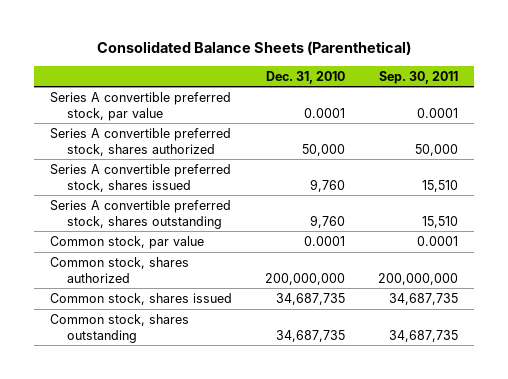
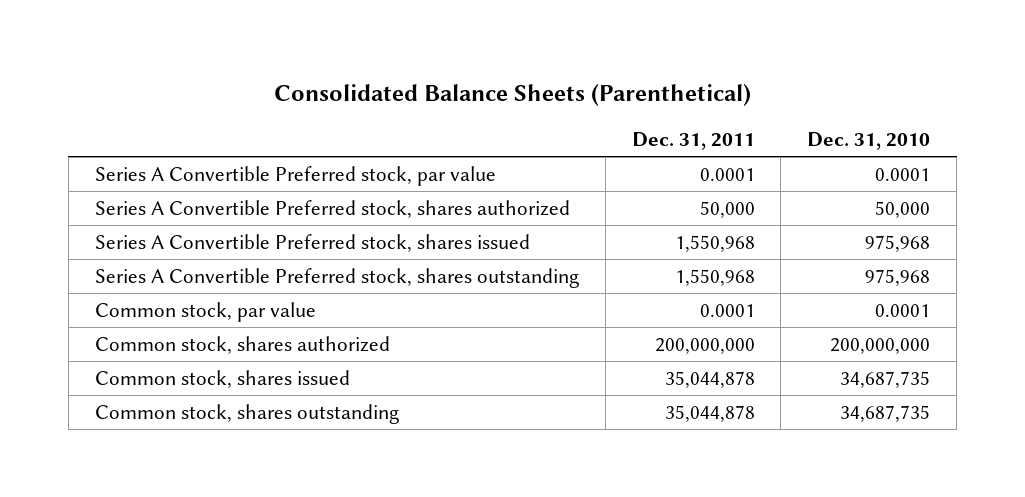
- | Dec. 31, 2010 | Sep. 30, 2011
+ | Dec. 31, 2011 | Dec. 31, 2010
- Series A convertible preferred stock, par value | 0.0001 | 0.0001
- Series A convertible preferred stock, shares authorized | 50,000 | 50,000
- Series A convertible preferred stock, shares issued | 9,760 | 15,510
- Series A convertible preferred stock, shares outstanding | 9,760 | 15,510
+ Series A Convertible Preferred stock, par value | 0.0001 | 0.0001
+ Series A Convertible Preferred stock, shares authorized | 50,000 | 50,000
+ Series A Convertible Preferred stock, shares issued | 1,550,968 | 975,968
+ Series A Convertible Preferred stock, shares outstanding | 1,550,968 | 975,968

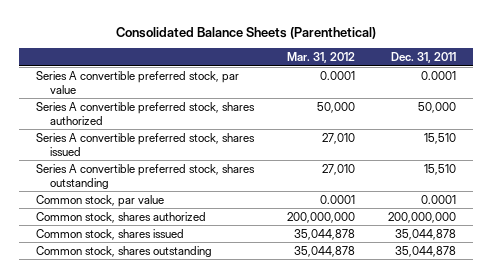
- | Dec. 31, 2011 | Dec. 31, 2010
+ | Mar. 31, 2012 | Dec. 31, 2011
- Series A Convertible Preferred stock, par value | 0.0001 | 0.0001
- Series A Convertible Preferred stock, shares authorized | 50,000 | 50,000
- Series A Convertible Preferred stock, shares issued | 1,550,968 | 975,968
- Series A Convertible Preferred stock, shares outstanding | 1,550,968 | 975,968
+ Series A convertible preferred stock, par value | 0.0001 | 0.0001
+ Series A convertible preferred stock, shares authorized | 50,000 | 50,000
+ Series A convertible preferred stock, shares issued | 27,010 | 15,510
+ Series A convertible preferred stock, shares outstanding | 27,010 | 15,510

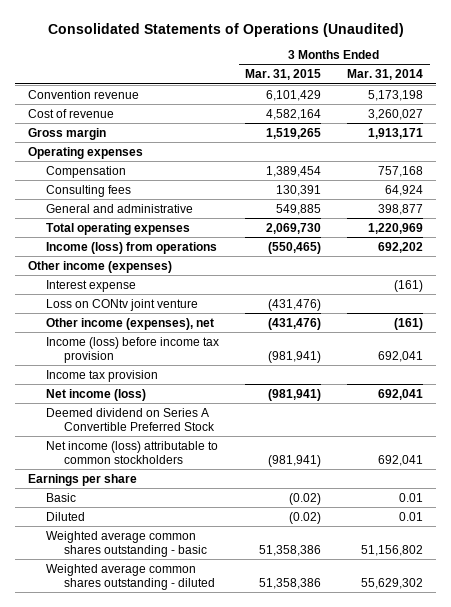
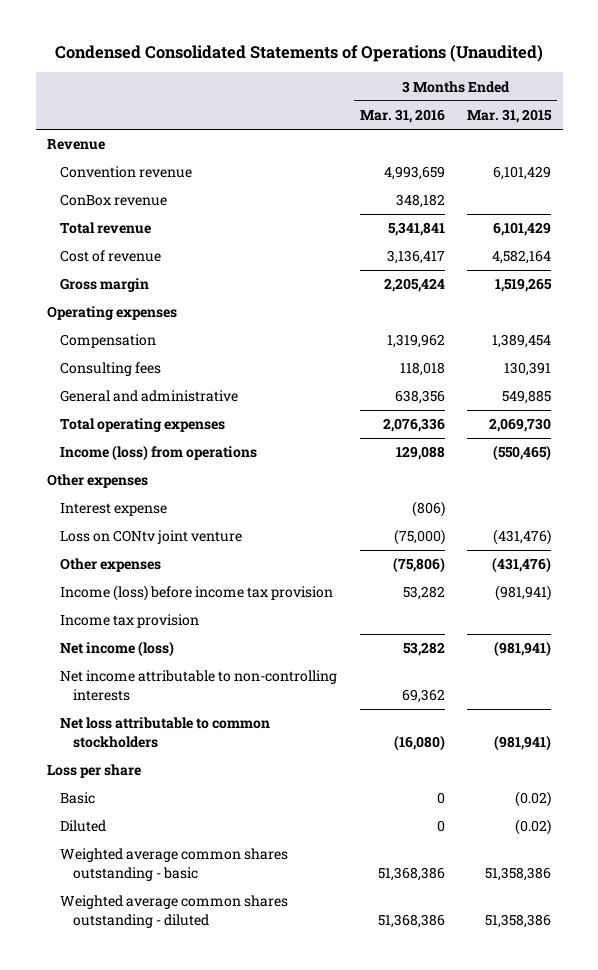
- Consolidated Statements of Operations (Unaudited)
+ Condensed Consolidated Statements of Operations (Unaudited)
- | 3 Months Ended Mar. 31, 2015 | 3 Months Ended Mar. 31, 2014
+ | 3 Months Ended Mar. 31, 2016 | 3 Months Ended Mar. 31, 2015
+ Revenue
+ ConBox revenue | 348,182 |
+ Total revenue | 5,341,841 | 6,101,429
- Other income (expenses)
+ Other expenses
- Other income (expenses), net | (431,476) | (161)
+ Other expenses | (75,806) | (431,476)
- Deemed dividend on Series A Convertible Preferred Stock
- Net income (loss) attributable to common stockholders | (981,941) | 692,041
- Earnings per share
+ Net income attributable to non-controlling interests | 69,362 |
+ Net loss attributable to common stockholders | (16,080) | (981,941)
+ Loss per share

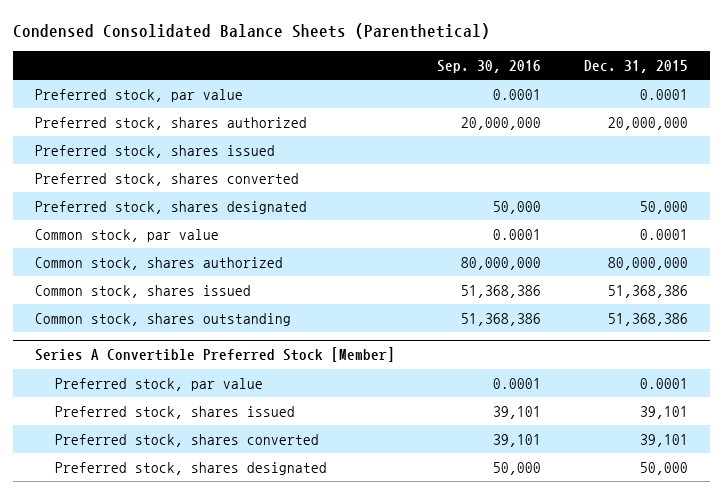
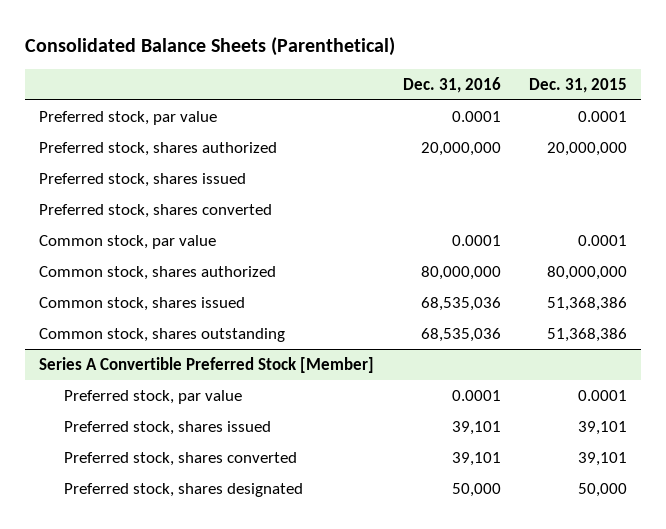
- Condensed Consolidated Balance Sheets (Parenthetical)
+ Consolidated Balance Sheets (Parenthetical)
- | Sep. 30, 2016 | Dec. 31, 2015
+ | Dec. 31, 2016 | Dec. 31, 2015
- Preferred stock, shares designated | 50,000 | 50,000

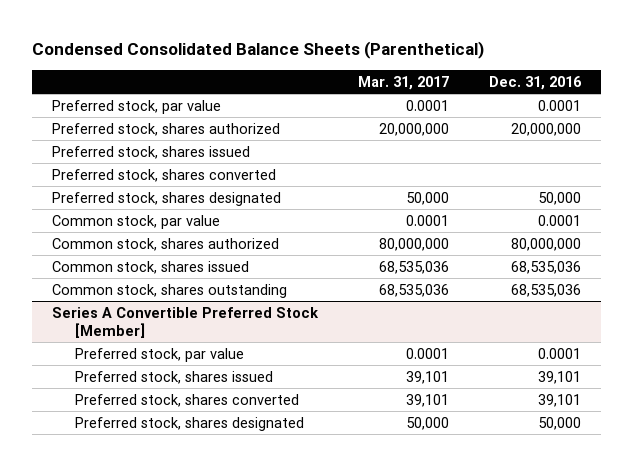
- Consolidated Balance Sheets (Parenthetical)
+ Condensed Consolidated Balance Sheets (Parenthetical)
- | Dec. 31, 2016 | Dec. 31, 2015
+ | Mar. 31, 2017 | Dec. 31, 2016
+ Preferred stock, shares designated | 50,000 | 50,000

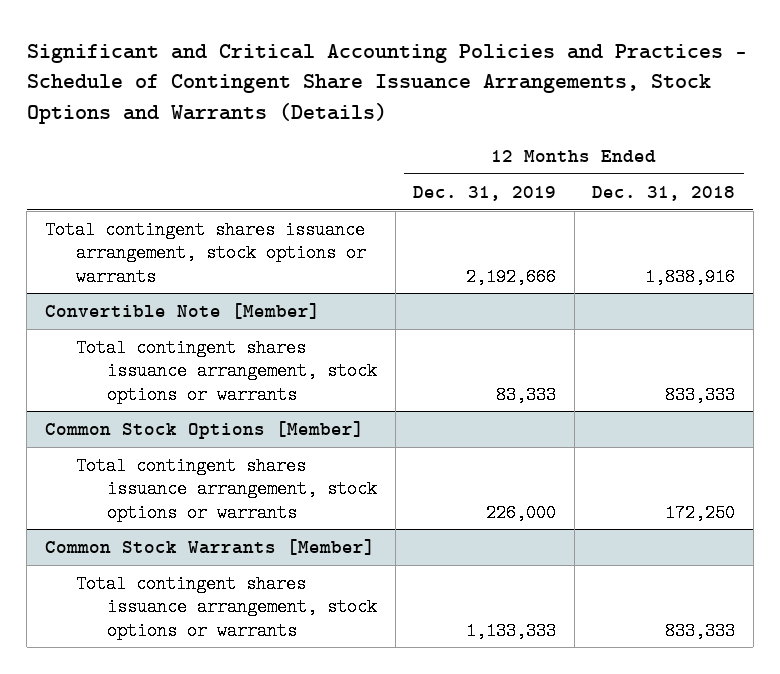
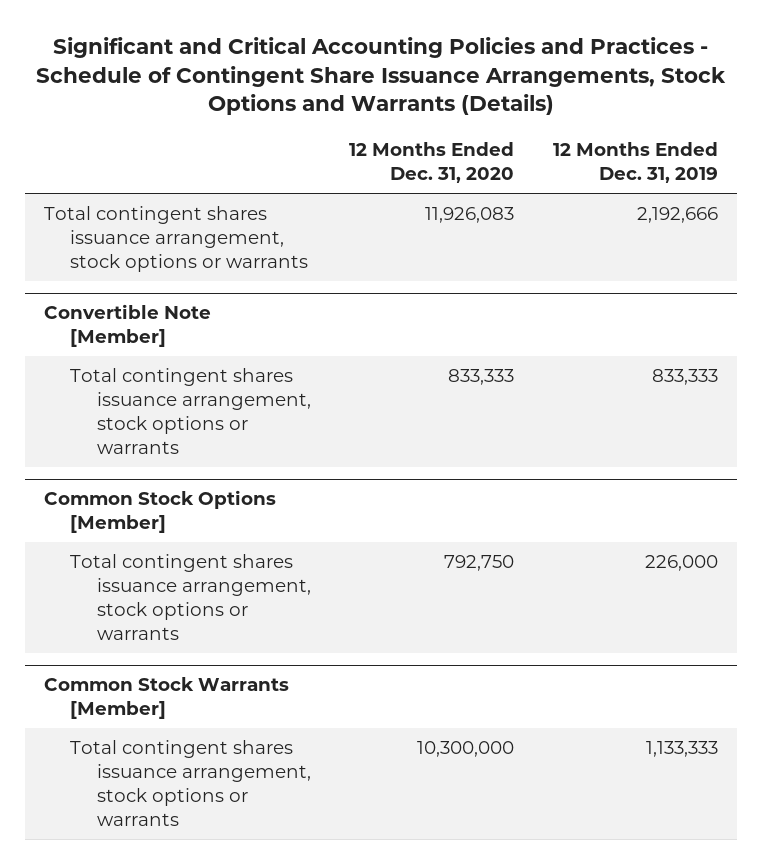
- | 12 Months Ended Dec. 31, 2019 | 12 Months Ended Dec. 31, 2018
+ | 12 Months Ended Dec. 31, 2020 | 12 Months Ended Dec. 31, 2019
@ Convertible Note [Member]
- Total contingent shares issuance arrangement, stock options or warrants | 83,333 | 833,333
+ Total contingent shares issuance arrangement, stock options or warrants | 833,333 | 833,333

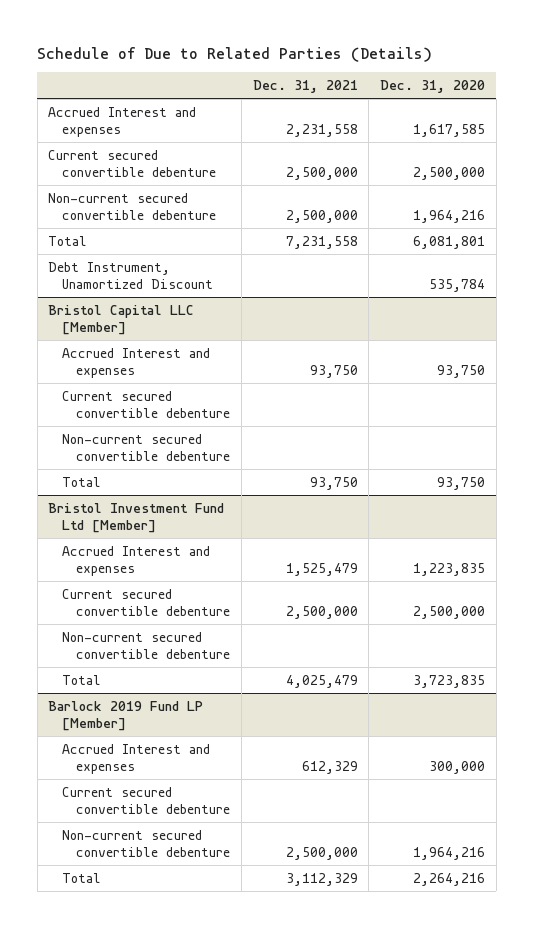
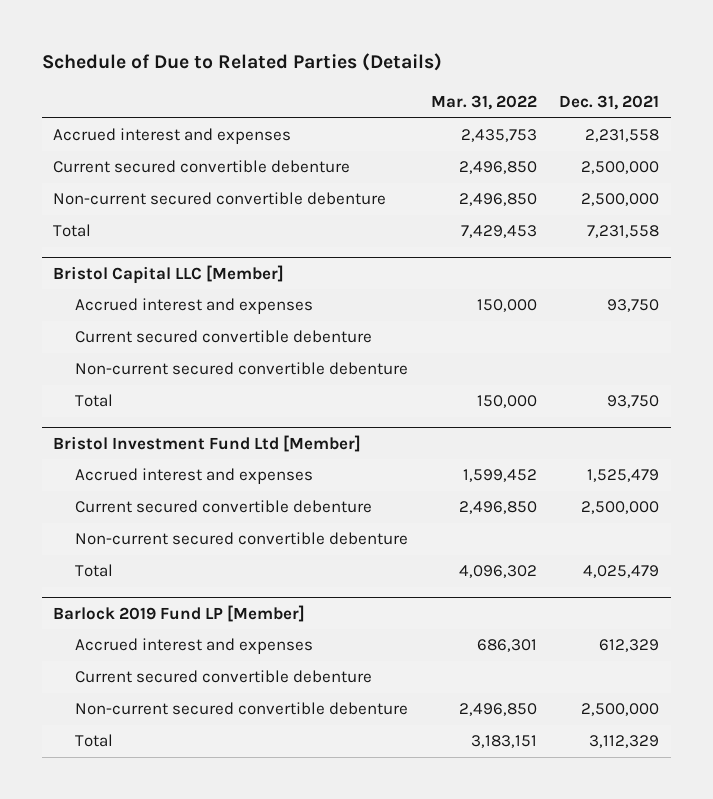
- | Dec. 31, 2021 | Dec. 31, 2020
+ | Mar. 31, 2022 | Dec. 31, 2021
- Accrued Interest and expenses | 2,231,558 | 1,617,585
+ Accrued interest and expenses | 2,435,753 | 2,231,558
- Debt Instrument, Unamortized Discount | | 535,784
@ Bristol Capital LLC [Member]
- Accrued Interest and expenses | 93,750 | 93,750
+ Accrued interest and expenses | 150,000 | 93,750
@ Bristol Investment Fund Ltd [Member]
- Accrued Interest and expenses | 1,525,479 | 1,223,835
+ Accrued interest and expenses | 1,599,452 | 1,525,479
@ Barlock 2019 Fund LP [Member]
- Accrued Interest and expenses | 612,329 | 300,000
+ Accrued interest and expenses | 686,301 | 612,329

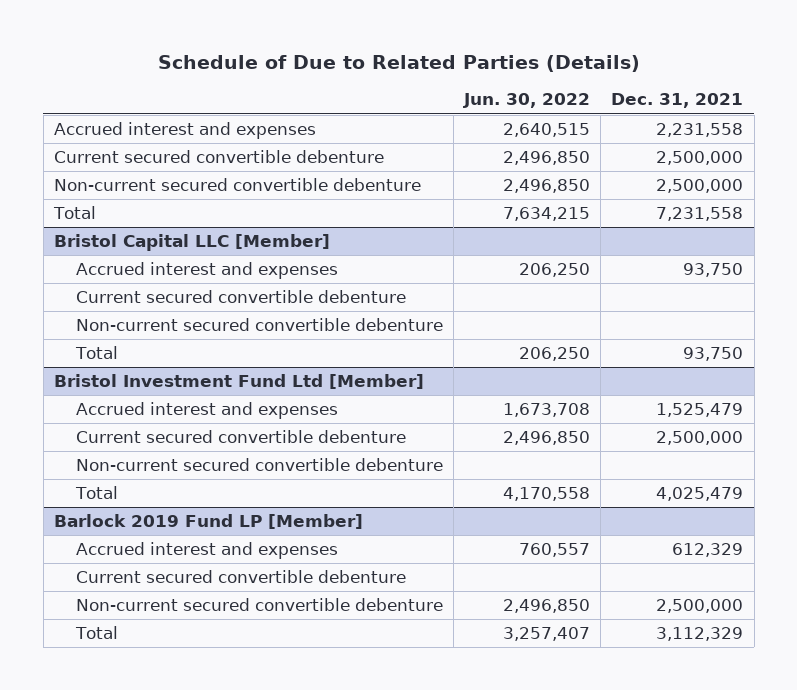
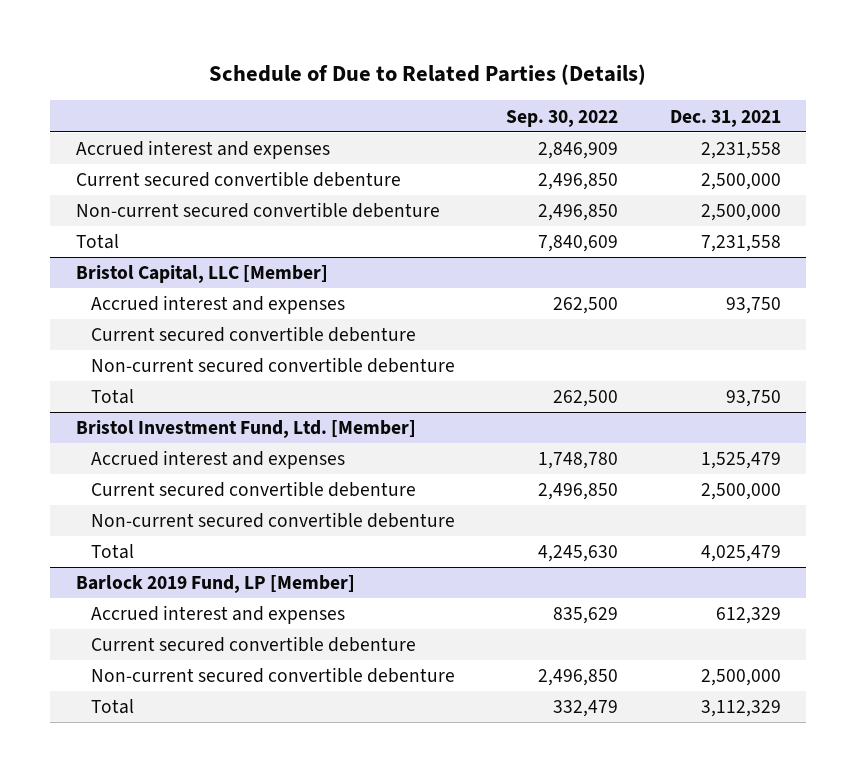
- | Jun. 30, 2022 | Dec. 31, 2021
+ | Sep. 30, 2022 | Dec. 31, 2021
- Bristol Capital LLC [Member]
+ Bristol Capital, LLC [Member]
- Bristol Investment Fund Ltd [Member]
+ Bristol Investment Fund, Ltd. [Member]
- Barlock 2019 Fund LP [Member]
+ Barlock 2019 Fund, LP [Member]

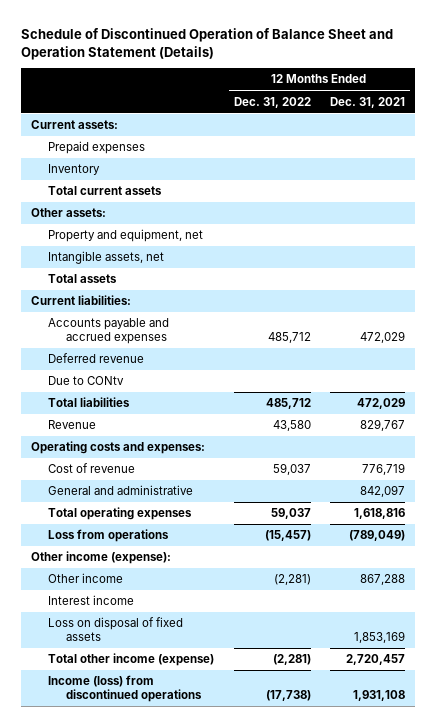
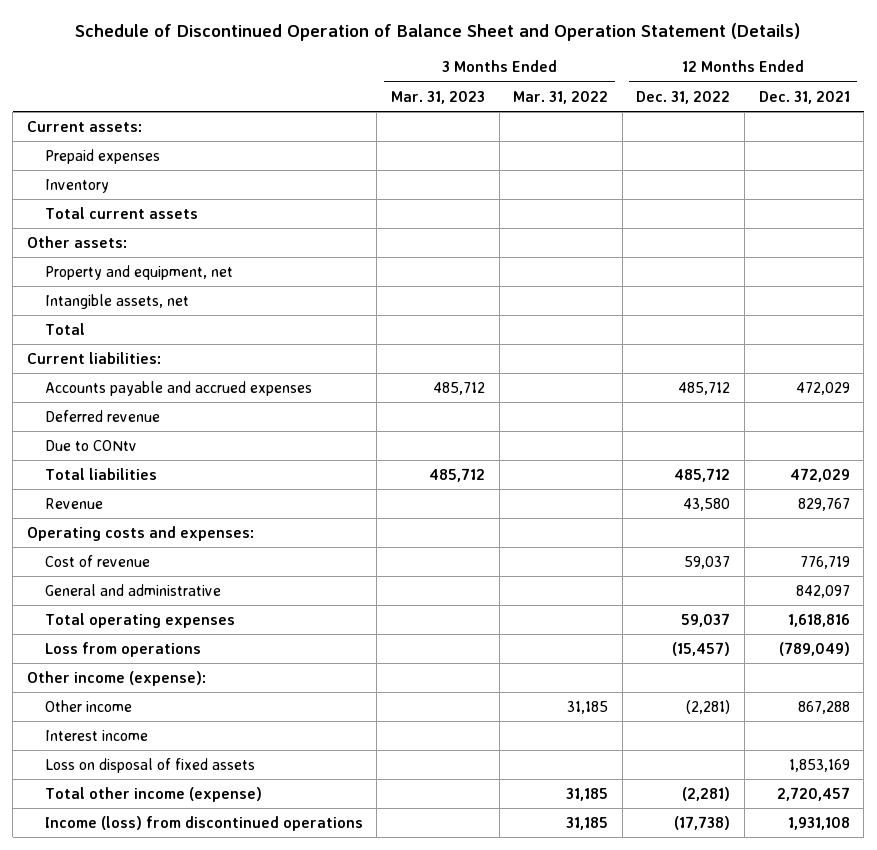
- | 12 Months Ended Dec. 31, 2022 | 12 Months Ended Dec. 31, 2021
+ | 3 Months Ended Mar. 31, 2023 | 3 Months Ended Mar. 31, 2022 | 12 Months Ended Dec. 31, 2022 | 12 Months Ended Dec. 31, 2021
- Total assets
+ Total

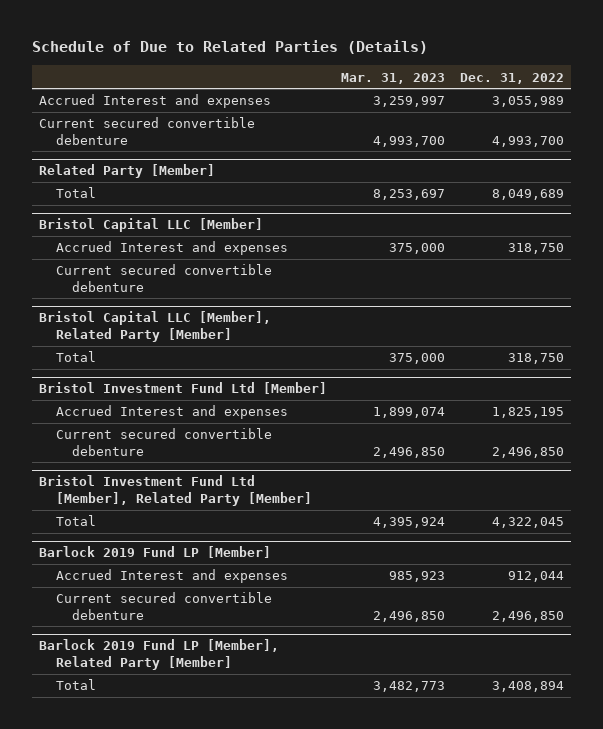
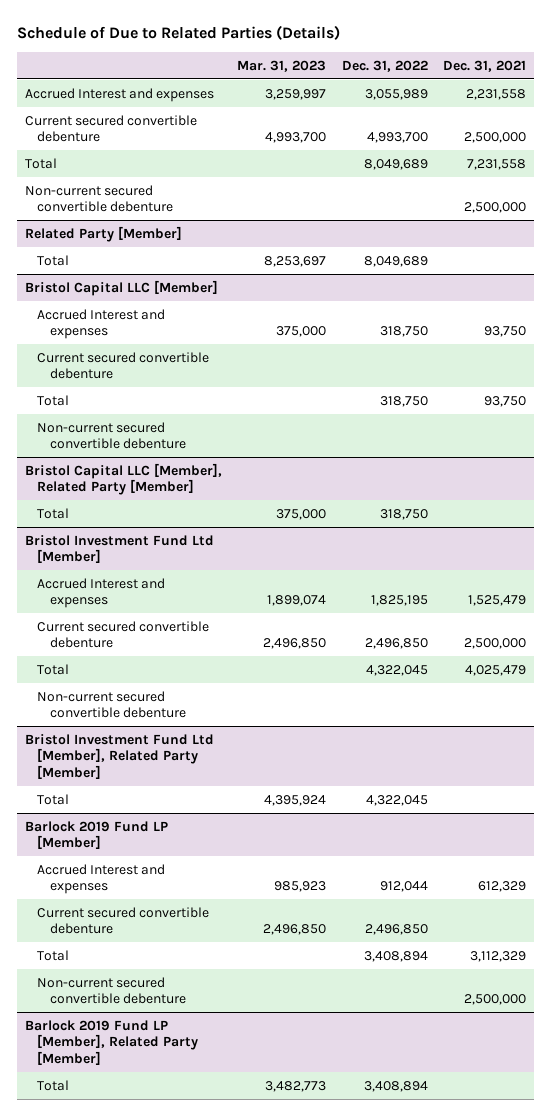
- | Mar. 31, 2023 | Dec. 31, 2022
+ | Mar. 31, 2023 | Dec. 31, 2022 | Dec. 31, 2021
+ Total | | 8,049,689 | 7,231,558
+ Non-current secured convertible debenture | | | 2,500,000
@ Bristol Capital LLC [Member]
+ Total | | 318,750 | 93,750
+ Non-current secured convertible debenture
@ Bristol Investment Fund Ltd [Member]
+ Total | | 4,322,045 | 4,025,479
+ Non-current secured convertible debenture
@ Barlock 2019 Fund LP [Member]
+ Total | | 3,408,894 | 3,112,329
+ Non-current secured convertible debenture | | | 2,500,000

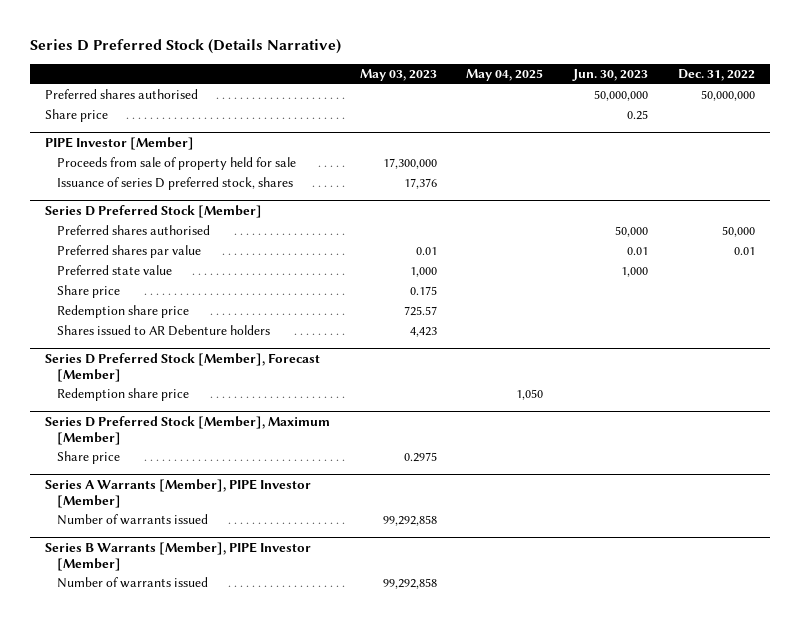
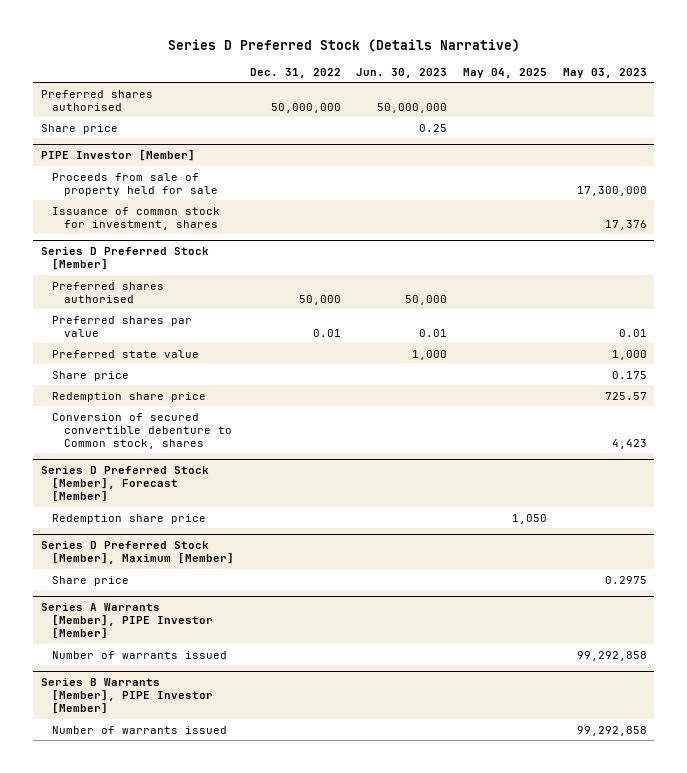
- | May 03, 2023 | May 04, 2025 | Jun. 30, 2023 | Dec. 31, 2022
+ | Dec. 31, 2022 | Jun. 30, 2023 | May 04, 2025 | May 03, 2023
@ PIPE Investor [Member]
- Issuance of series D preferred stock, shares | 17,376 | | |
+ Issuance of common stock for investment, shares | | | | 17,376
@ Series D Preferred Stock [Member]
- Shares issued to AR Debenture holders | 4,423 | | |
+ Conversion of secured convertible debenture to Common stock, shares | | | | 4,423

